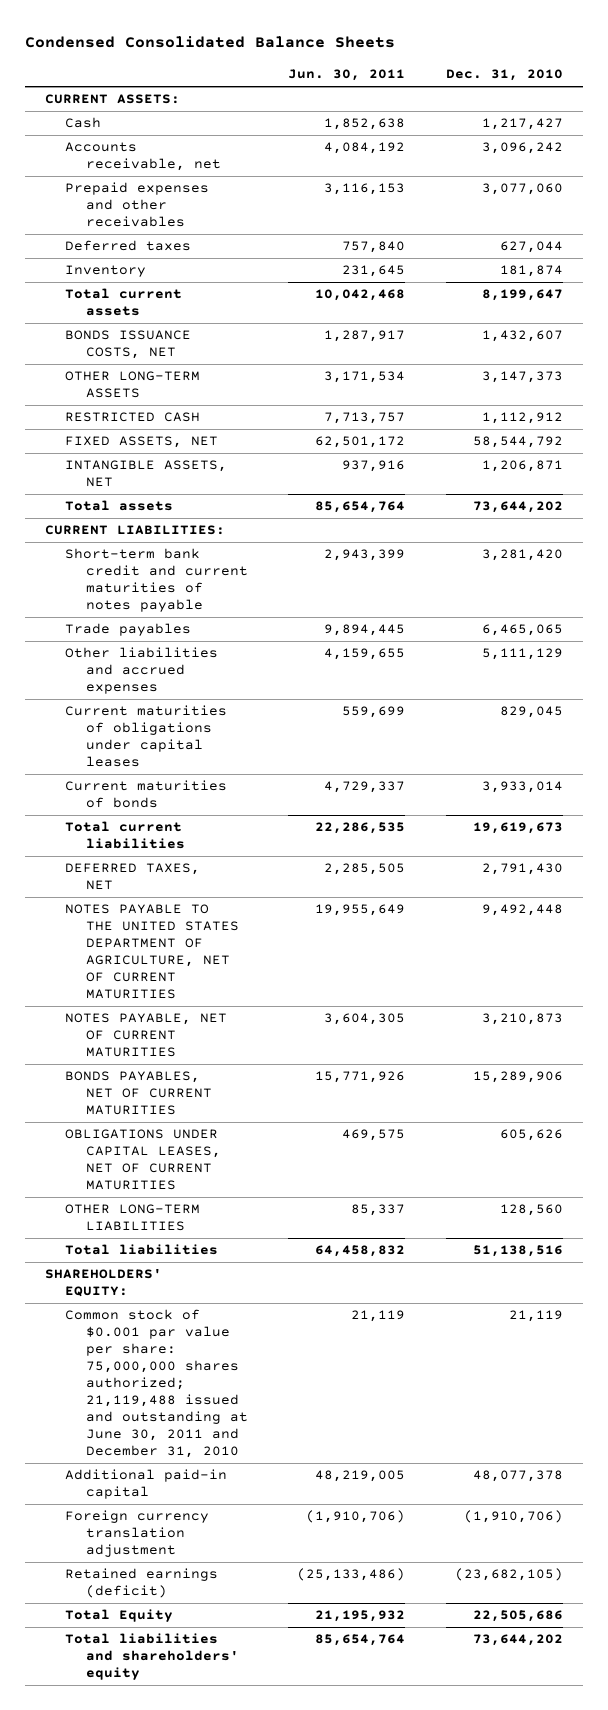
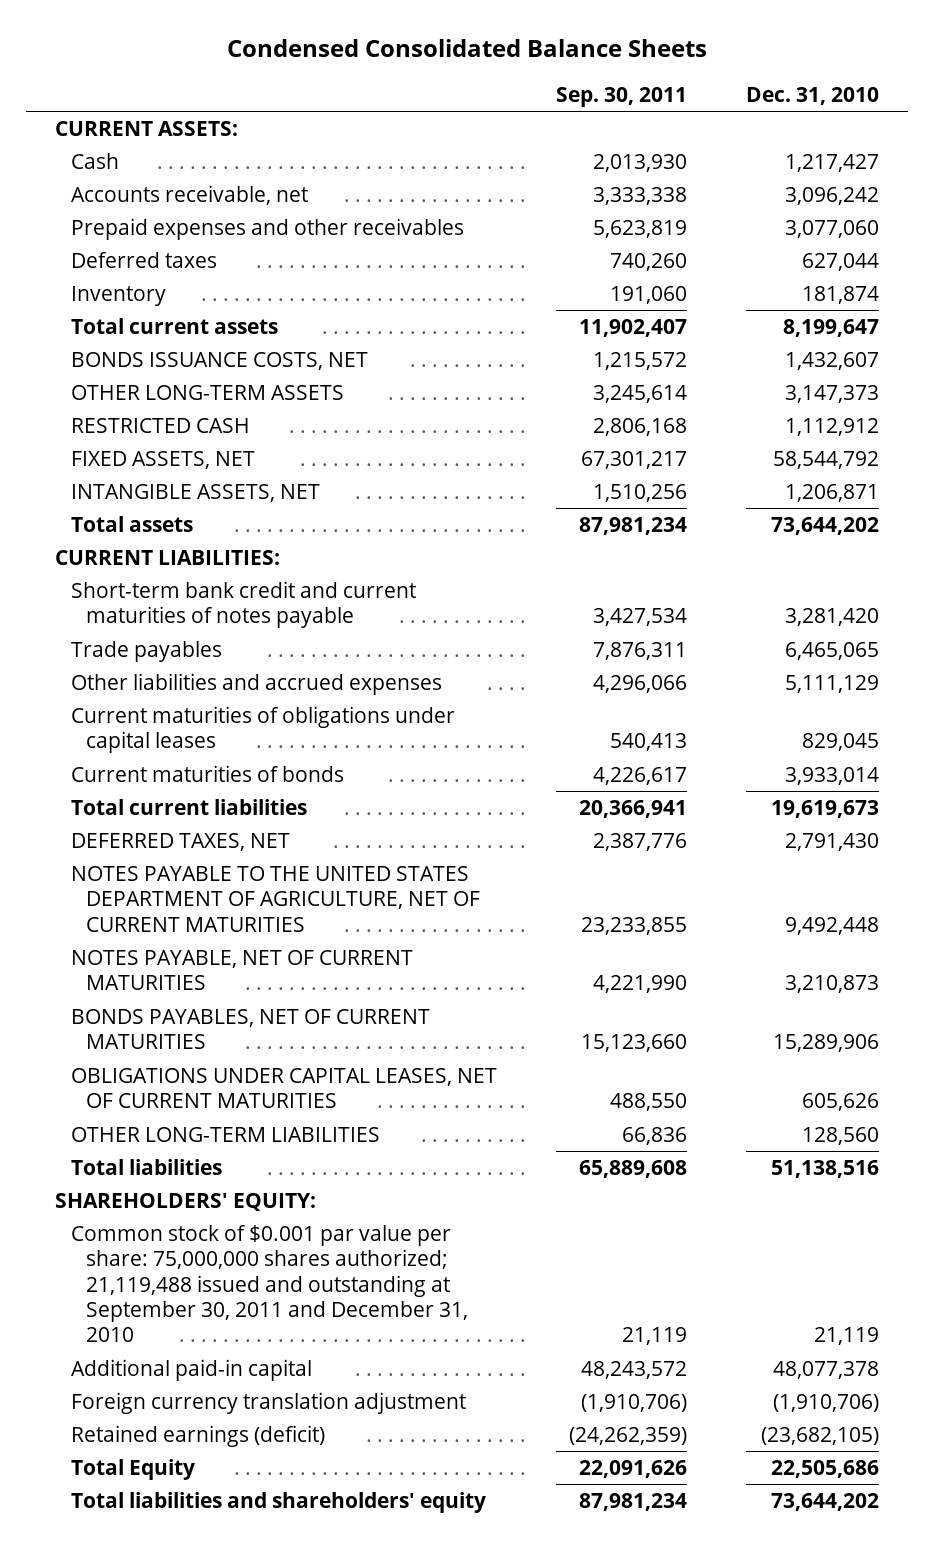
- | Jun. 30, 2011 | Dec. 31, 2010
+ | Sep. 30, 2011 | Dec. 31, 2010
- Common stock of $0.001 par value per share: 75,000,000 shares authorized; 21,119,488 issued and outstanding at June 30, 2011 and December 31, 2010 | 21,119 | 21,119
+ Common stock of $0.001 par value per share: 75,000,000 shares authorized; 21,119,488 issued and outstanding at September 30, 2011 and December 31, 2010 | 21,119 | 21,119

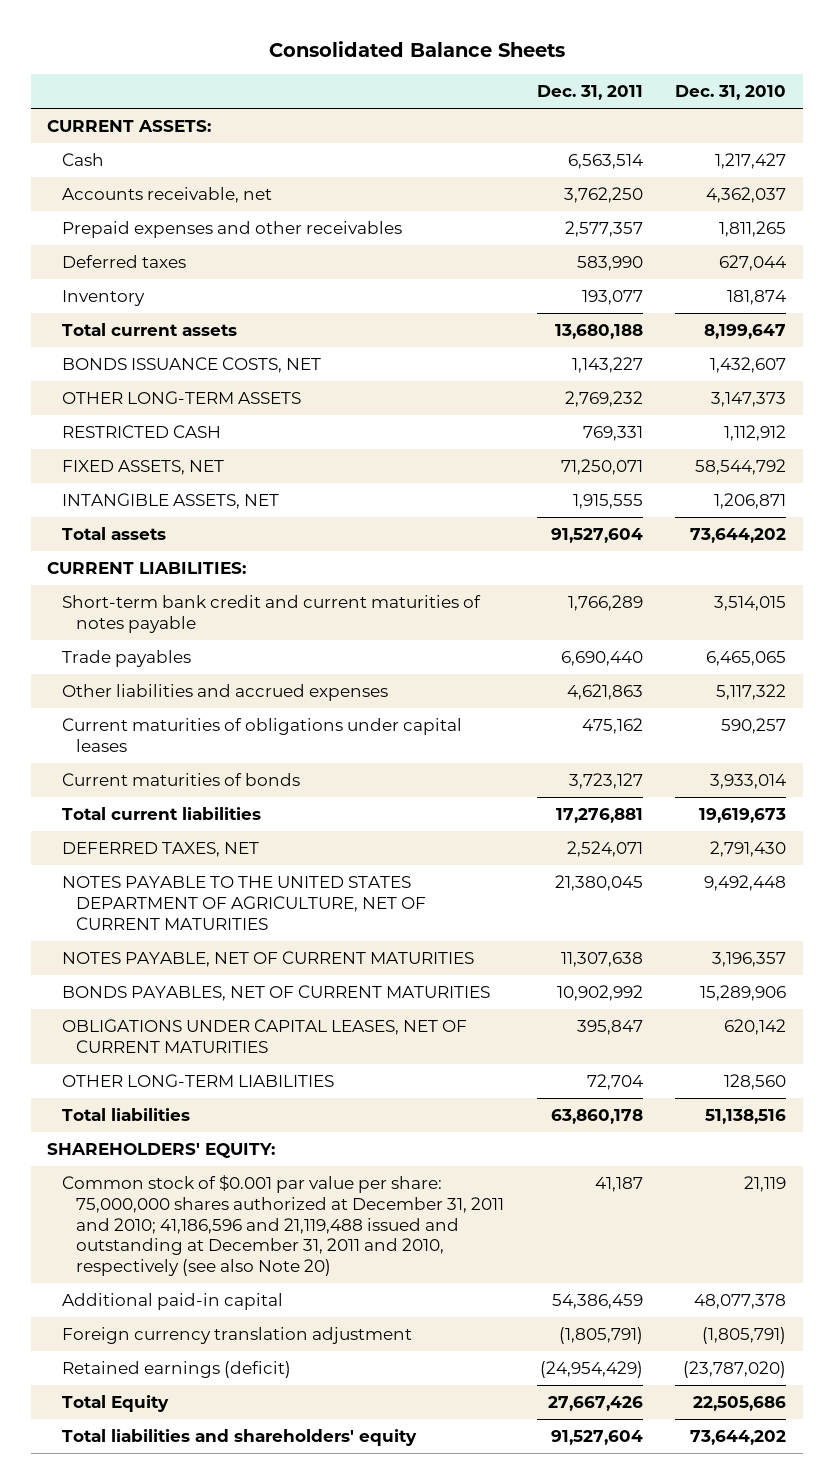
- Condensed Consolidated Balance Sheets
+ Consolidated Balance Sheets
- | Sep. 30, 2011 | Dec. 31, 2010
+ | Dec. 31, 2011 | Dec. 31, 2010
- Accounts receivable, net | 3,333,338 | 3,096,242
- Prepaid expenses and other receivables | 5,623,819 | 3,077,060
+ Accounts receivable, net | 3,762,250 | 4,362,037
+ Prepaid expenses and other receivables | 2,577,357 | 1,811,265
- Short-term bank credit and current maturities of notes payable | 3,427,534 | 3,281,420
+ Short-term bank credit and current maturities of notes payable | 1,766,289 | 3,514,015
- Other liabilities and accrued expenses | 4,296,066 | 5,111,129
- Current maturities of obligations under capital leases | 540,413 | 829,045
+ Other liabilities and accrued expenses | 4,621,863 | 5,117,322
+ Current maturities of obligations under capital leases | 475,162 | 590,257
- NOTES PAYABLE, NET OF CURRENT MATURITIES | 4,221,990 | 3,210,873
+ NOTES PAYABLE, NET OF CURRENT MATURITIES | 11,307,638 | 3,196,357
- OBLIGATIONS UNDER CAPITAL LEASES, NET OF CURRENT MATURITIES | 488,550 | 605,626
+ OBLIGATIONS UNDER CAPITAL LEASES, NET OF CURRENT MATURITIES | 395,847 | 620,142
- Common stock of $0.001 par value per share: 75,000,000 shares authorized; 21,119,488 issued and outstanding at September 30, 2011 and December 31, 2010 | 21,119 | 21,119
+ Common stock of $0.001 par value per share: 75,000,000 shares authorized at December 31, 2011 and 2010; 41,186,596 and 21,119,488 issued and outstanding at December 31, 2011 and 2010, respectively (see also Note 20) | 41,187 | 21,119
- Foreign currency translation adjustment | (1,910,706) | (1,910,706)
- Retained earnings (deficit) | (24,262,359) | (23,682,105)
+ Foreign currency translation adjustment | (1,805,791) | (1,805,791)
+ Retained earnings (deficit) | (24,954,429) | (23,787,020)

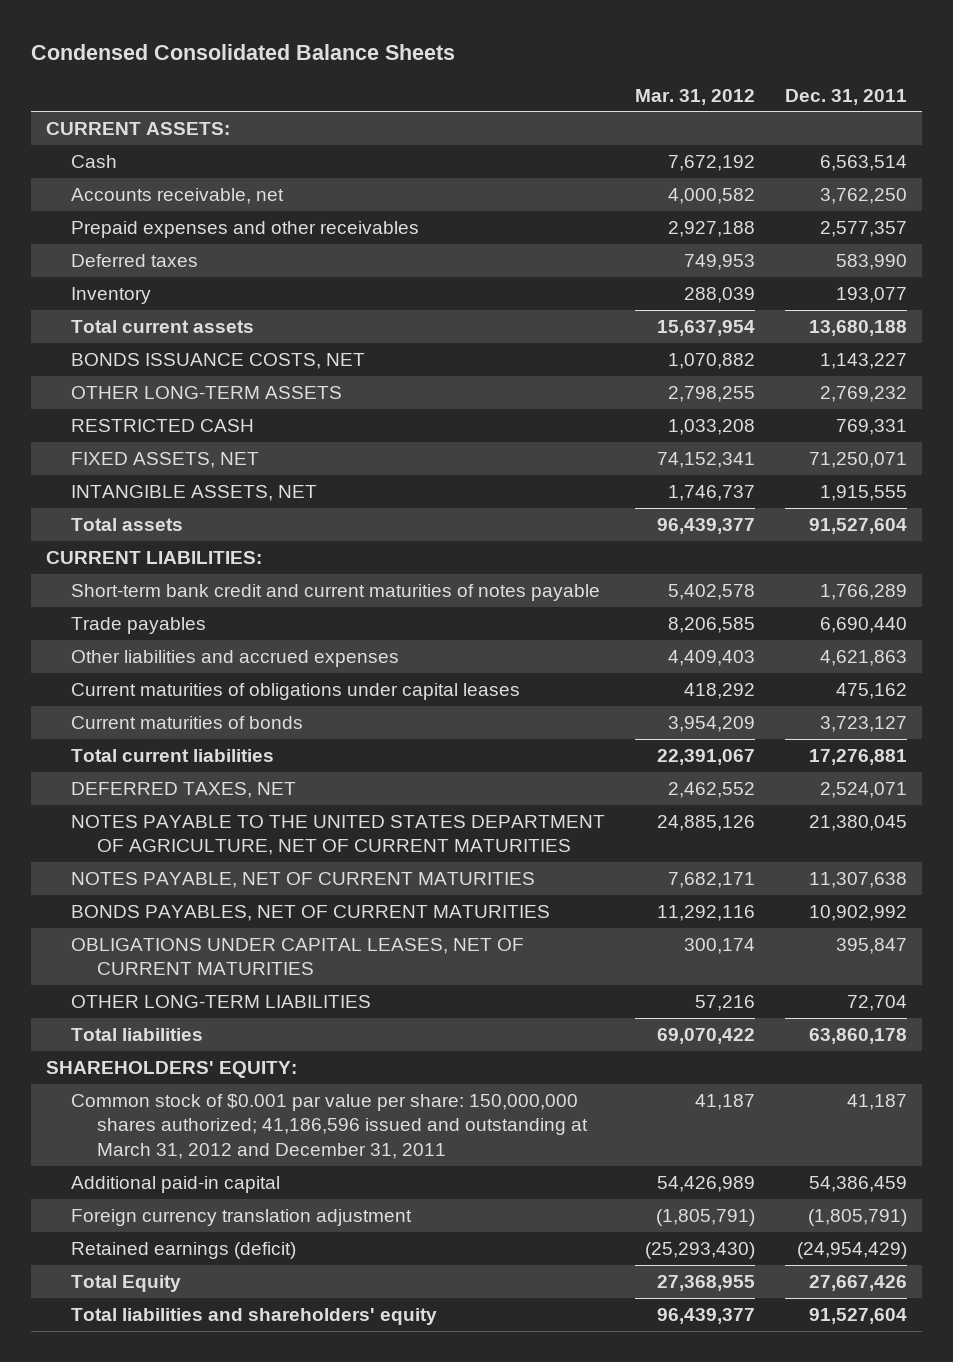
- Consolidated Balance Sheets
+ Condensed Consolidated Balance Sheets
- | Dec. 31, 2011 | Dec. 31, 2010
+ | Mar. 31, 2012 | Dec. 31, 2011
- Common stock of $0.001 par value per share: 75,000,000 shares authorized at December 31, 2011 and 2010; 41,186,596 and 21,119,488 issued and outstanding at December 31, 2011 and 2010, respectively (see also Note 20) | 41,187 | 21,119
+ Common stock of $0.001 par value per share: 150,000,000 shares authorized; 41,186,596 issued and outstanding at March 31, 2012 and December 31, 2011 | 41,187 | 41,187

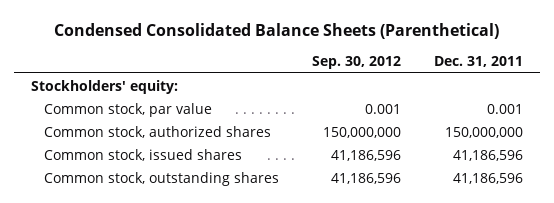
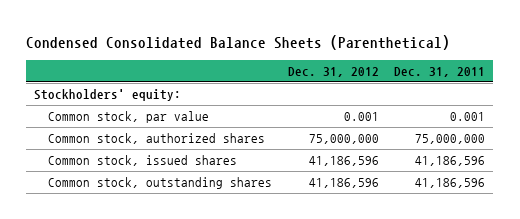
- | Sep. 30, 2012 | Dec. 31, 2011
+ | Dec. 31, 2012 | Dec. 31, 2011
- Common stock, authorized shares | 150,000,000 | 150,000,000
+ Common stock, authorized shares | 75,000,000 | 75,000,000

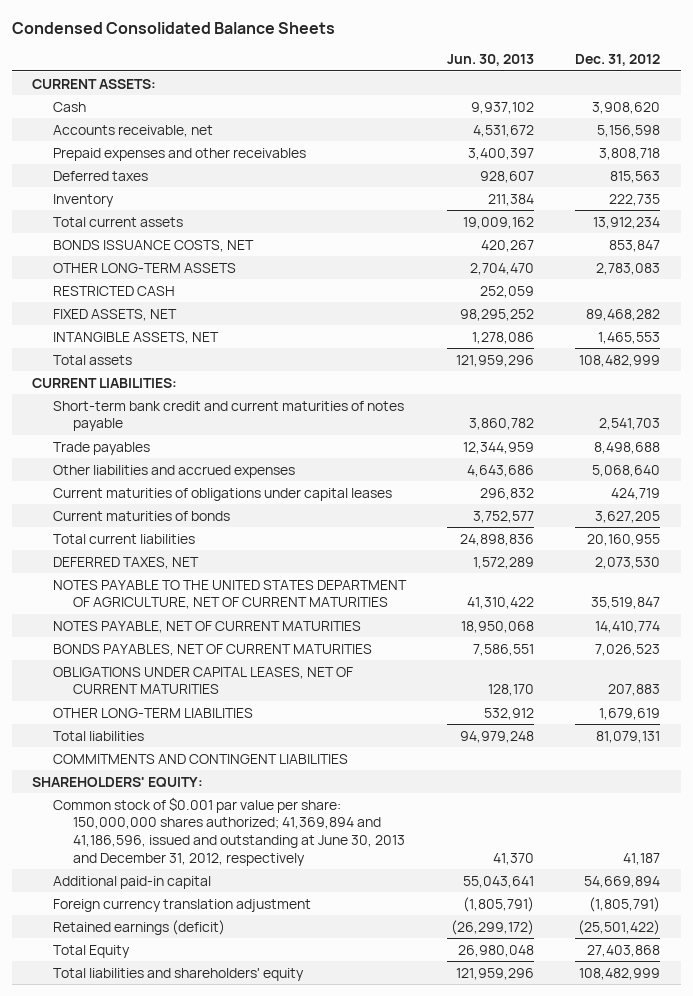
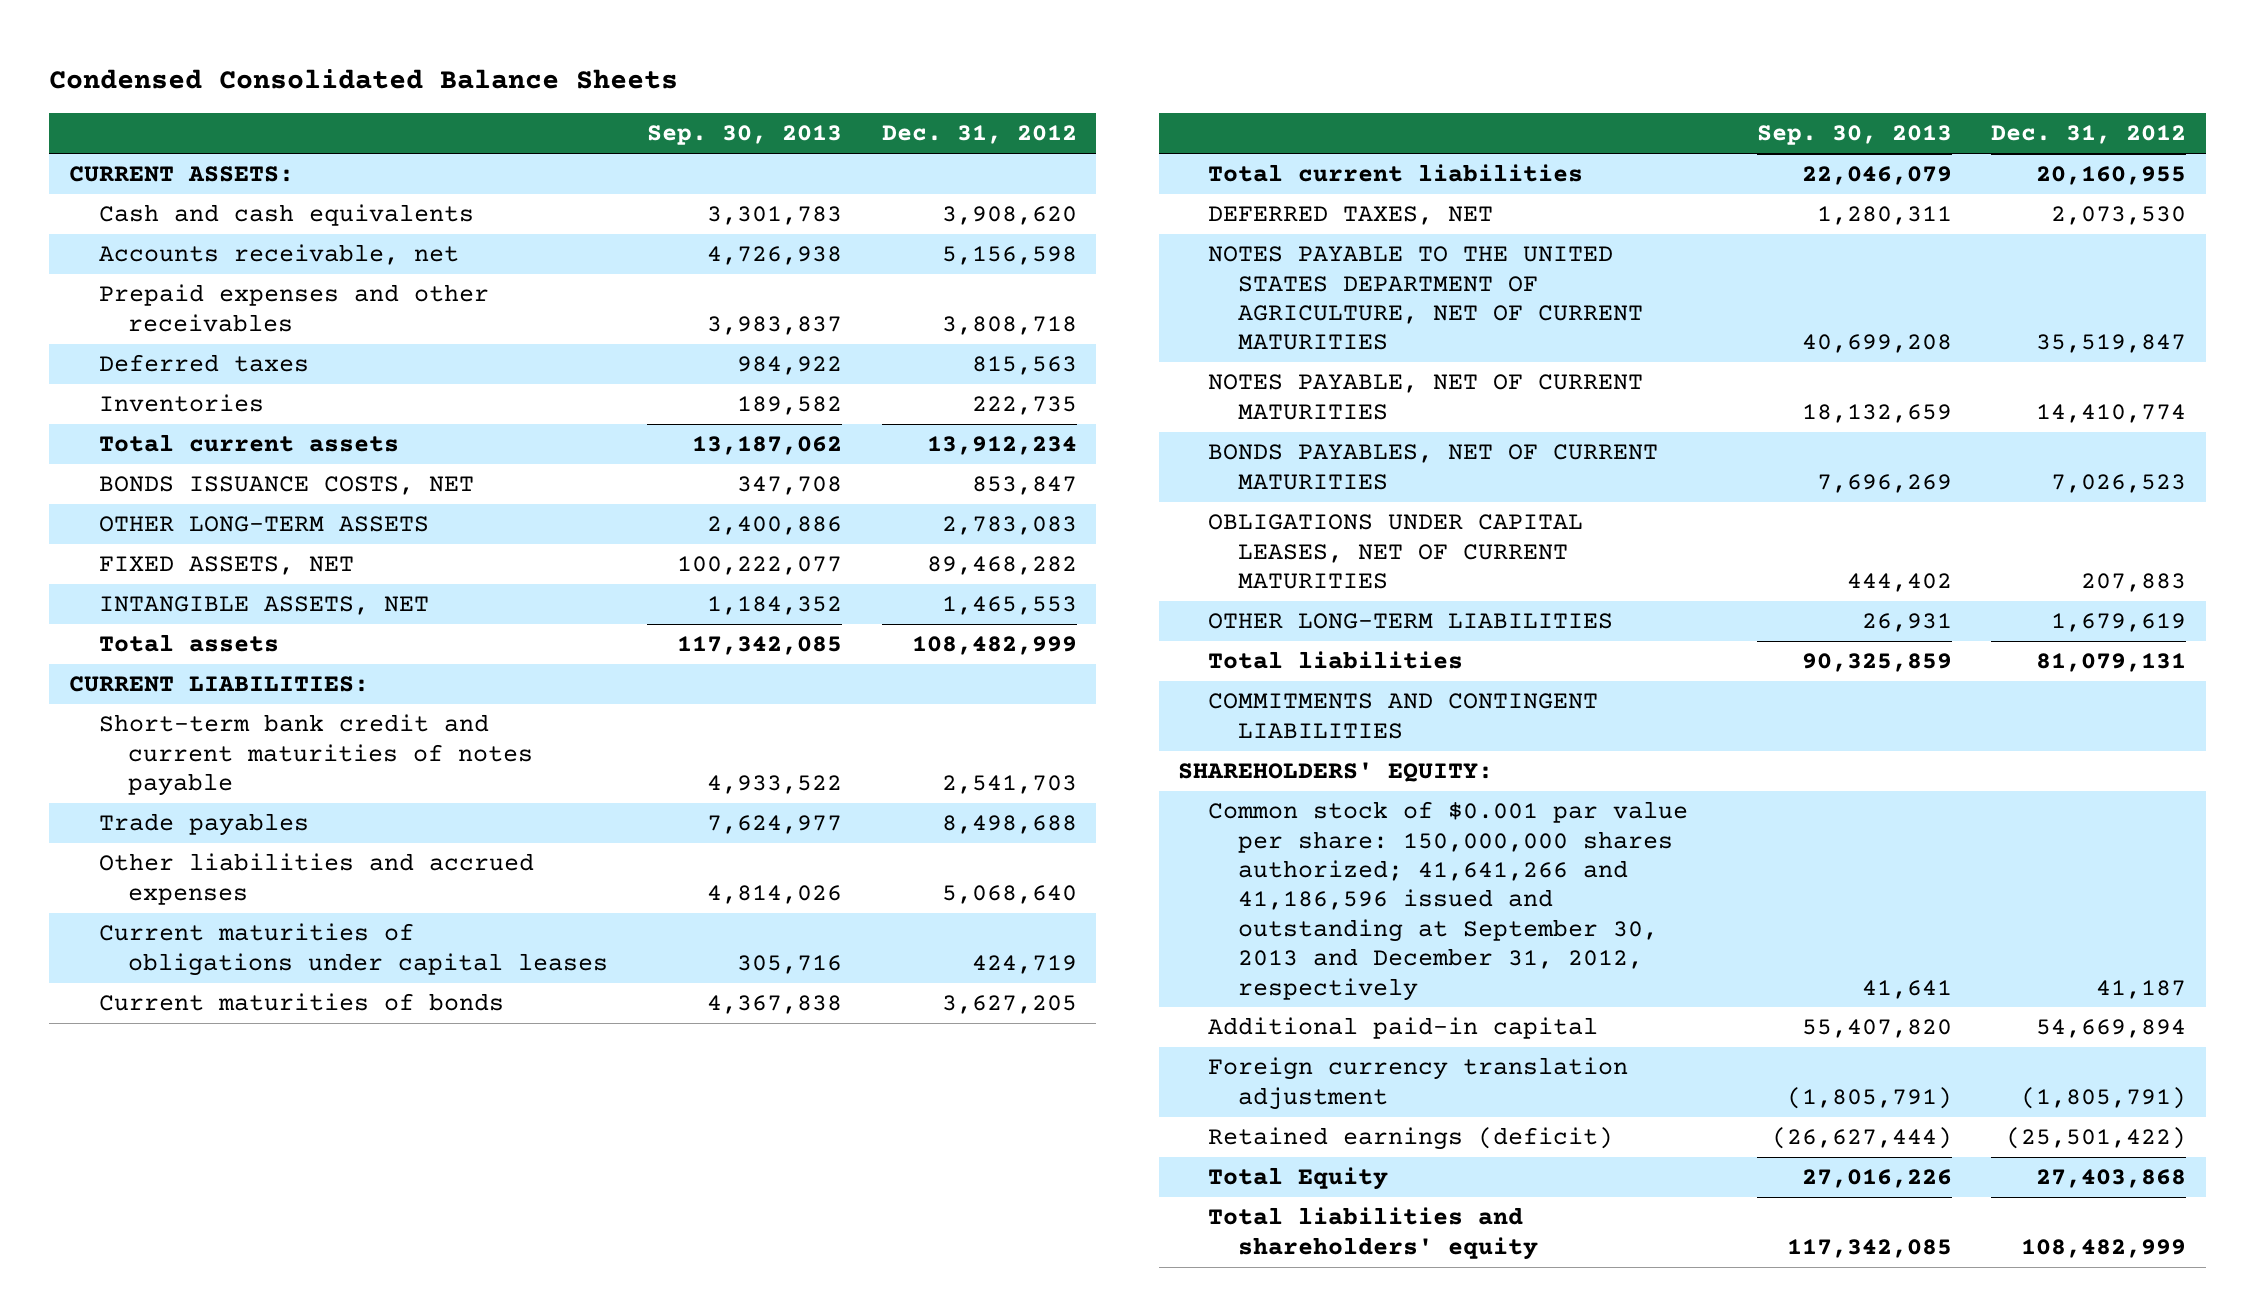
- | Jun. 30, 2013 | Dec. 31, 2012
+ | Sep. 30, 2013 | Dec. 31, 2012
- Cash | 9,937,102 | 3,908,620
+ Cash and cash equivalents | 3,301,783 | 3,908,620
- Inventory | 211,384 | 222,735
+ Inventories | 189,582 | 222,735
- RESTRICTED CASH | 252,059 |
- Common stock of $0.001 par value per share: 150,000,000 shares authorized; 41,369,894 and 41,186,596, issued and outstanding at June 30, 2013 and December 31, 2012, respectively | 41,370 | 41,187
+ Common stock of $0.001 par value per share: 150,000,000 shares authorized; 41,641,266 and 41,186,596 issued and outstanding at September 30, 2013 and December 31, 2012, respectively | 41,641 | 41,187

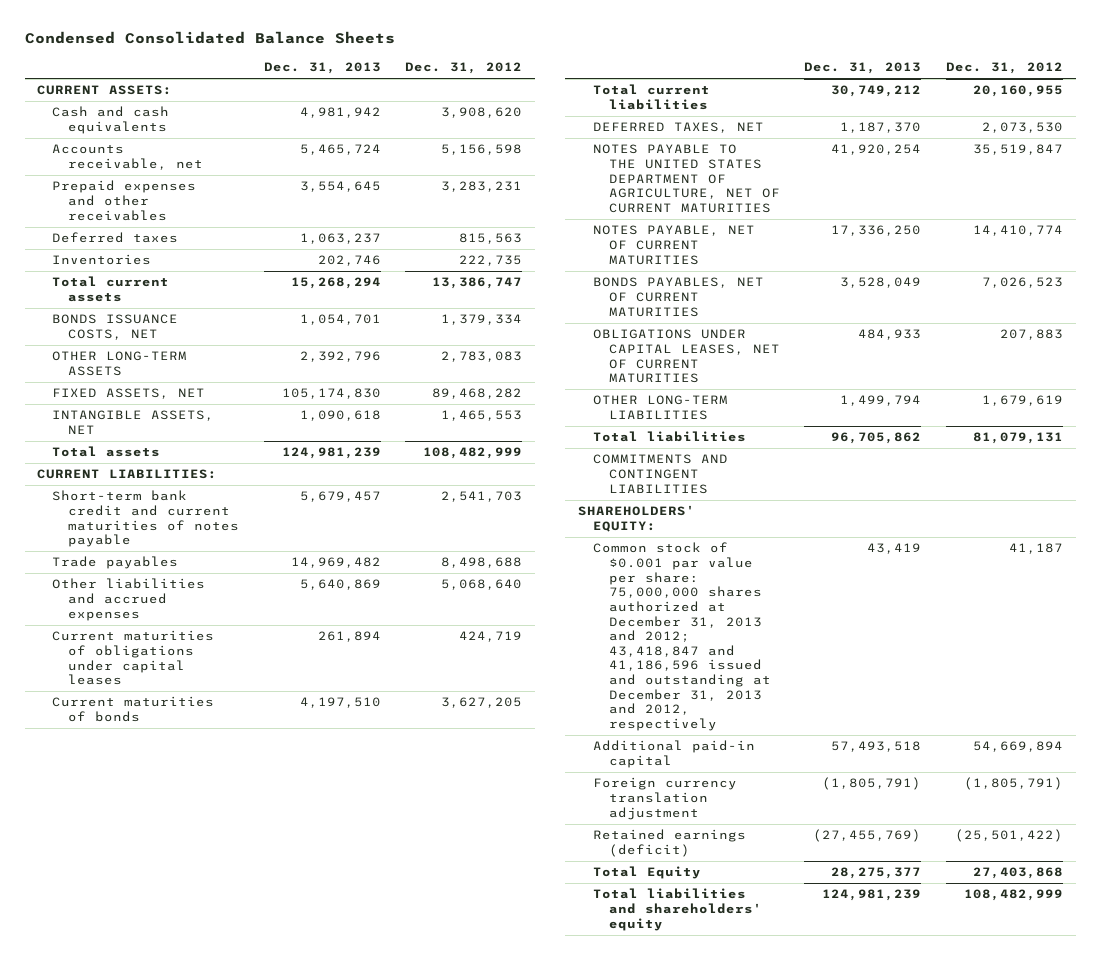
- | Sep. 30, 2013 | Dec. 31, 2012
+ | Dec. 31, 2013 | Dec. 31, 2012
- Prepaid expenses and other receivables | 3,983,837 | 3,808,718
+ Prepaid expenses and other receivables | 3,554,645 | 3,283,231
- Total current assets | 13,187,062 | 13,912,234
- BONDS ISSUANCE COSTS, NET | 347,708 | 853,847
+ Total current assets | 15,268,294 | 13,386,747
+ BONDS ISSUANCE COSTS, NET | 1,054,701 | 1,379,334
- Common stock of $0.001 par value per share: 150,000,000 shares authorized; 41,641,266 and 41,186,596 issued and outstanding at September 30, 2013 and December 31, 2012, respectively | 41,641 | 41,187
+ Common stock of $0.001 par value per share: 75,000,000 shares authorized at December 31, 2013 and 2012; 43,418,847 and 41,186,596 issued and outstanding at December 31, 2013 and 2012, respectively | 43,419 | 41,187

